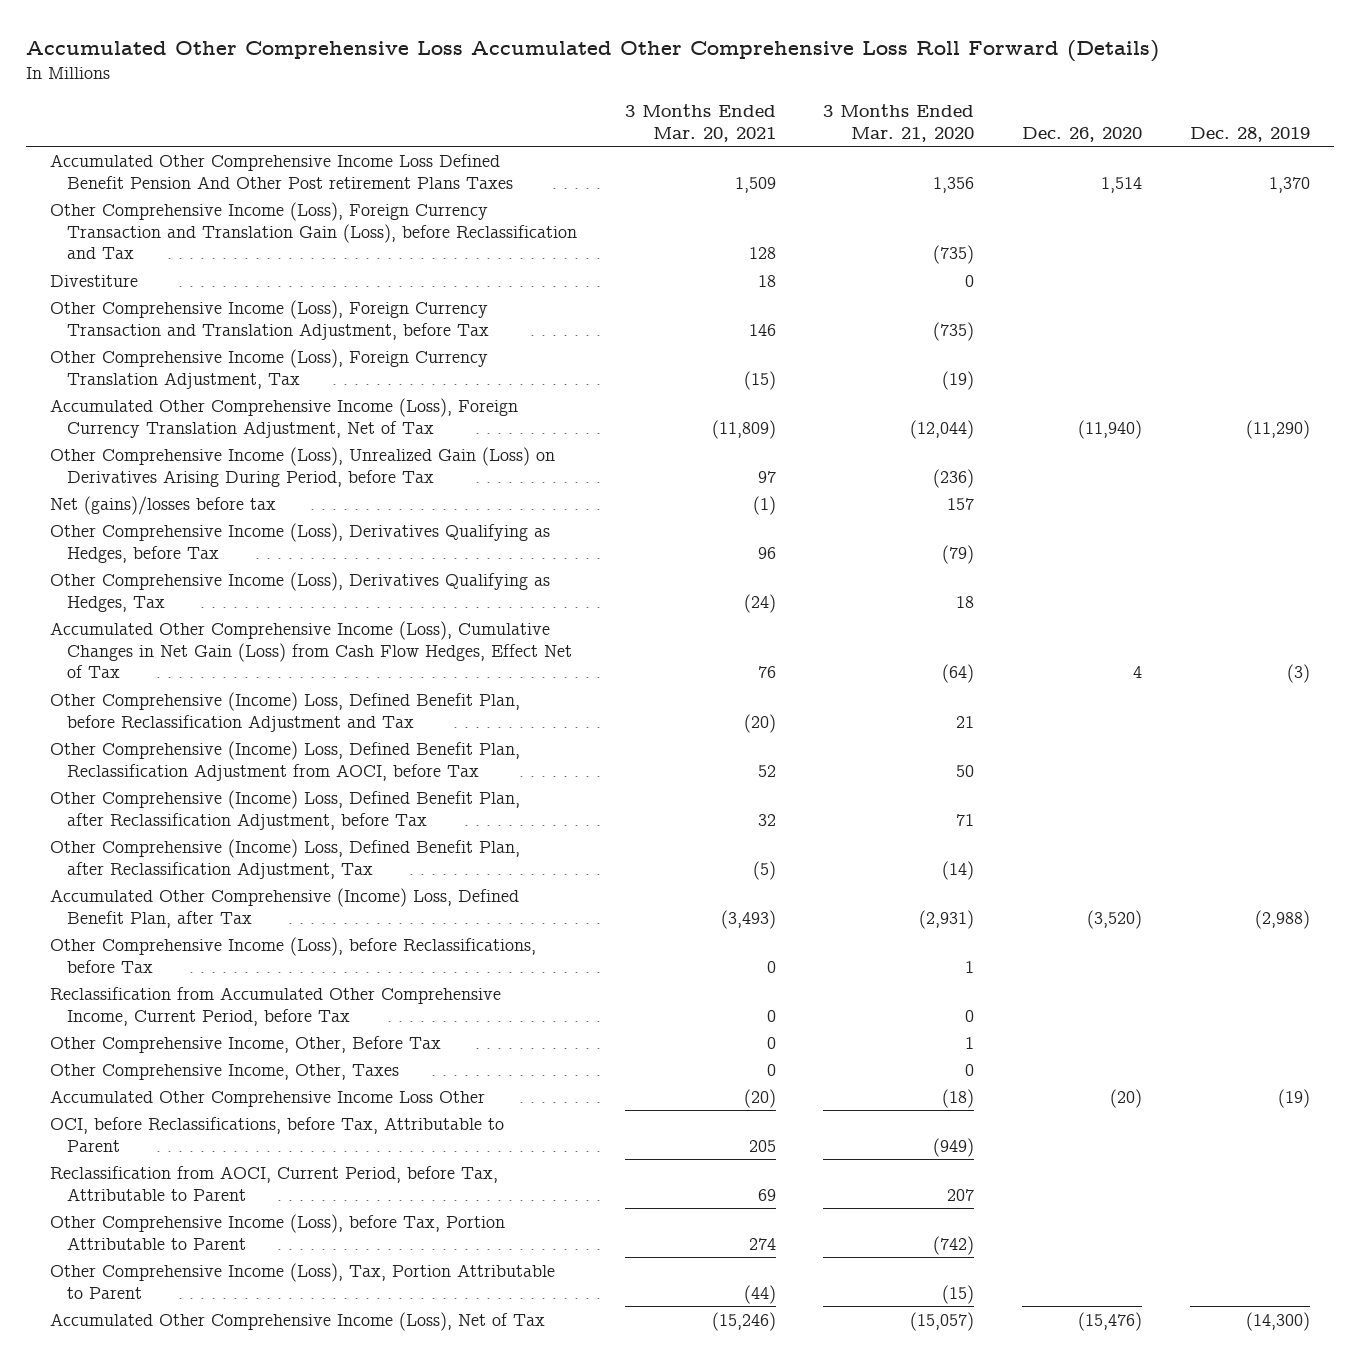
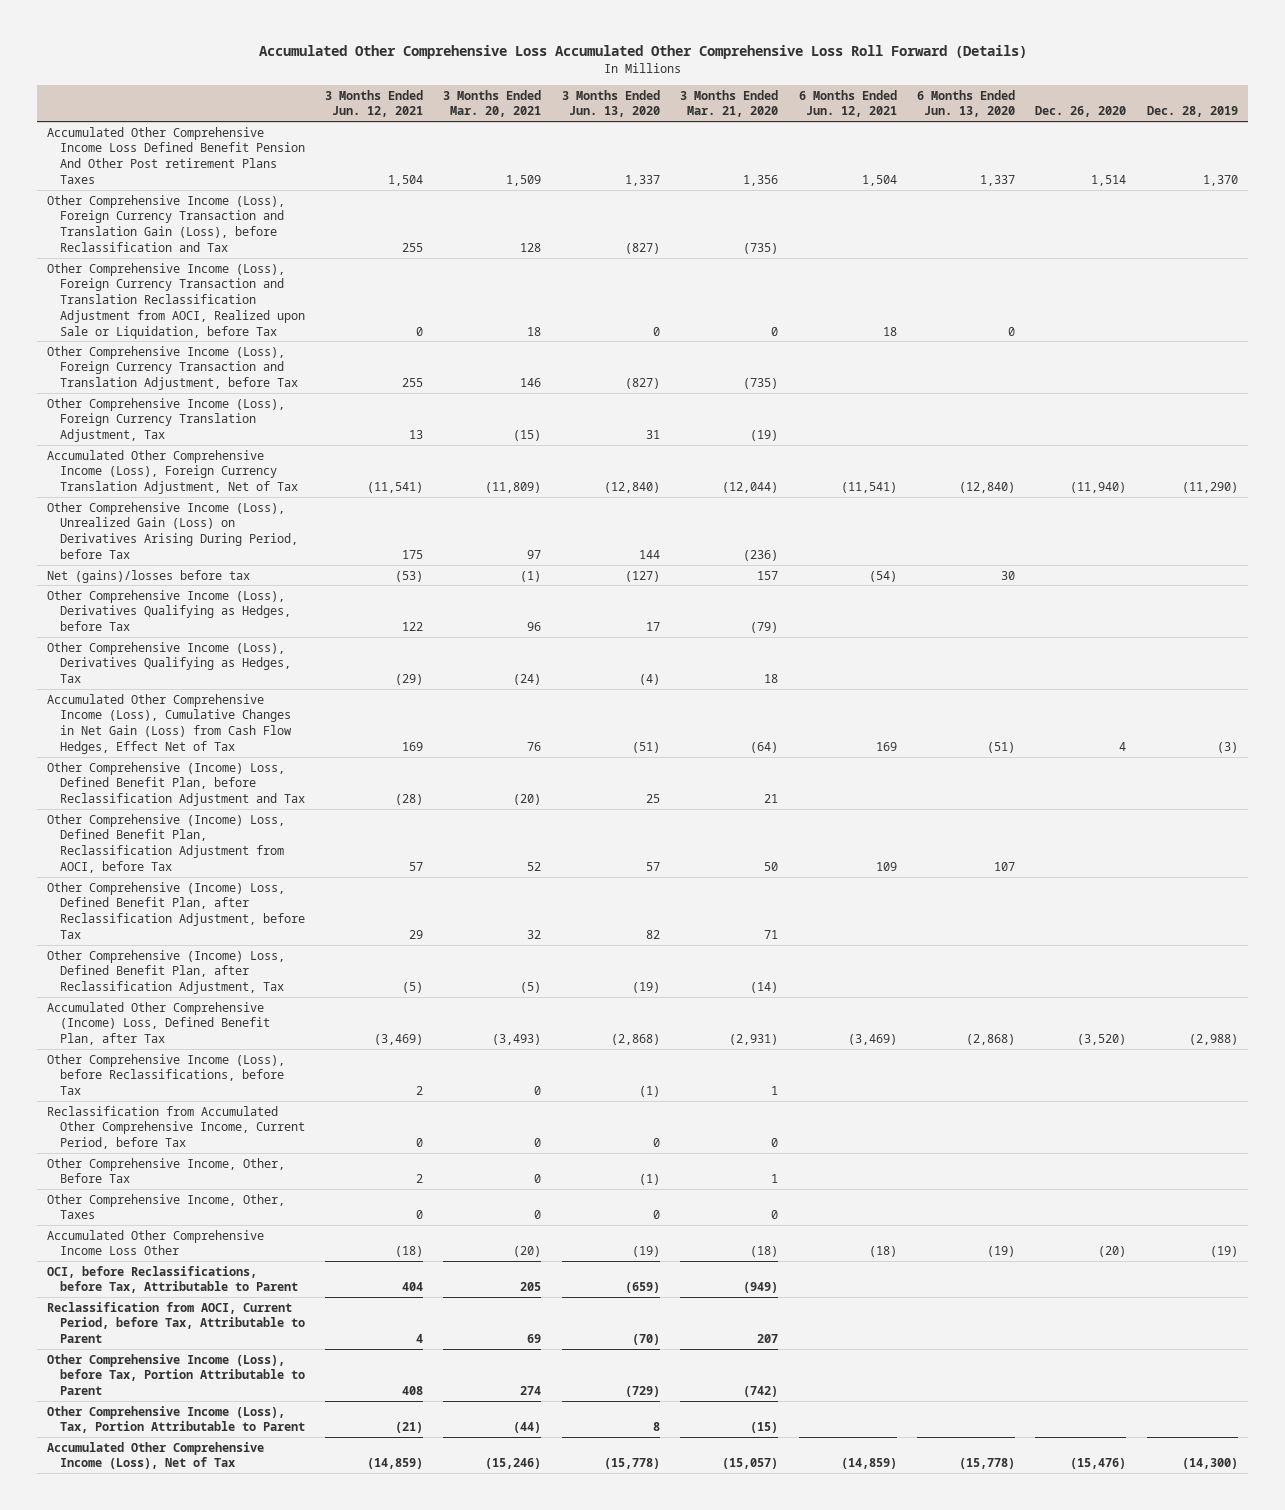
- | 3 Months Ended Mar. 20, 2021 | 3 Months Ended Mar. 21, 2020 | Dec. 26, 2020 | Dec. 28, 2019
+ | 3 Months Ended Jun. 12, 2021 | 3 Months Ended Mar. 20, 2021 | 3 Months Ended Jun. 13, 2020 | 3 Months Ended Mar. 21, 2020 | 6 Months Ended Jun. 12, 2021 | 6 Months Ended Jun. 13, 2020 | Dec. 26, 2020 | Dec. 28, 2019
- Divestiture | 18 | 0 | |
+ Other Comprehensive Income (Loss), Foreign Currency Transaction and Translation Reclassification Adjustment from AOCI, Realized upon Sale or Liquidation, before Tax | 0 | 18 | 0 | 0 | 18 | 0 | |

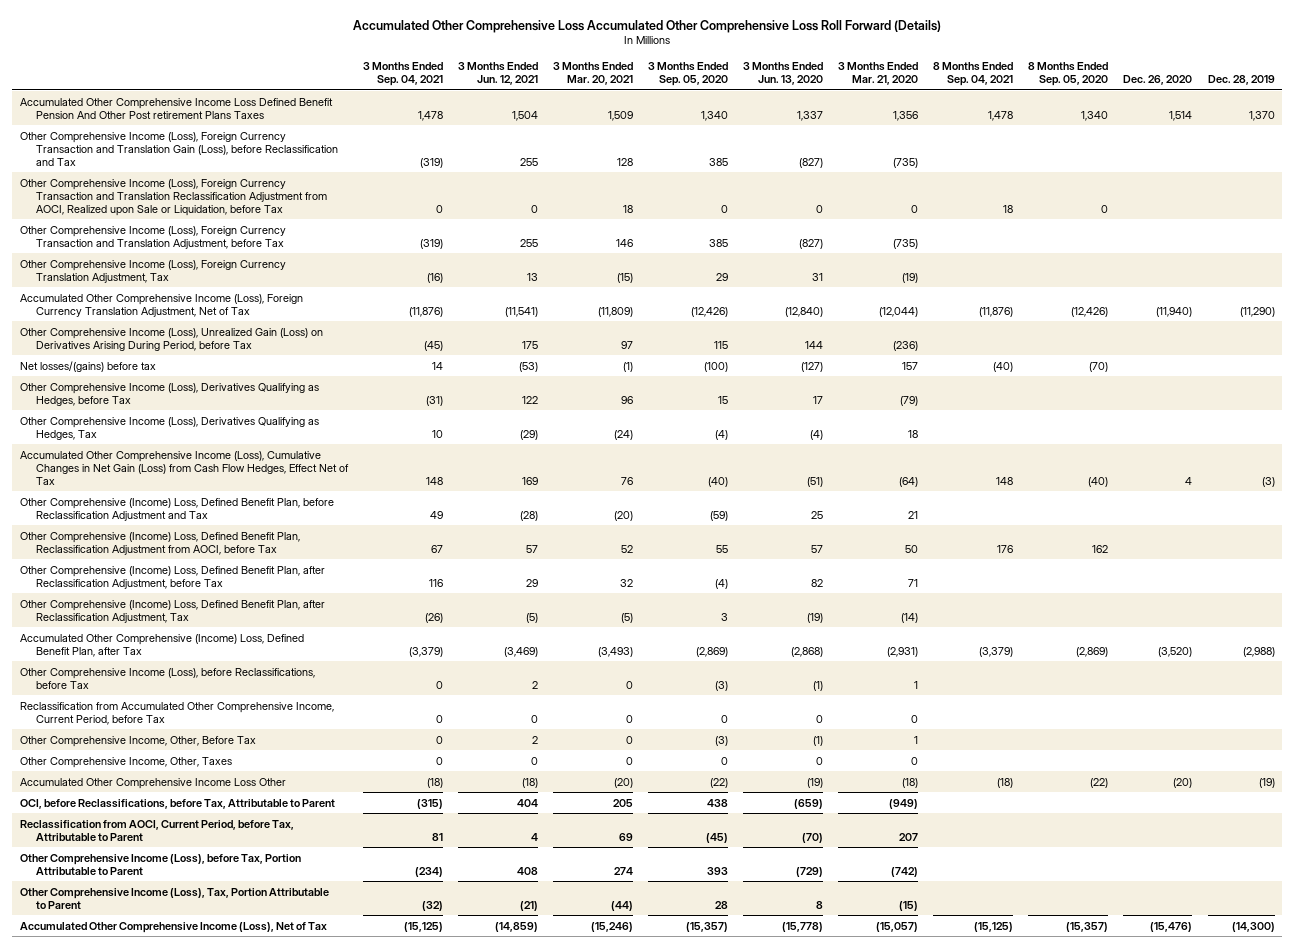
- | 3 Months Ended Jun. 12, 2021 | 3 Months Ended Mar. 20, 2021 | 3 Months Ended Jun. 13, 2020 | 3 Months Ended Mar. 21, 2020 | 6 Months Ended Jun. 12, 2021 | 6 Months Ended Jun. 13, 2020 | Dec. 26, 2020 | Dec. 28, 2019
+ | 3 Months Ended Sep. 04, 2021 | 3 Months Ended Jun. 12, 2021 | 3 Months Ended Mar. 20, 2021 | 3 Months Ended Sep. 05, 2020 | 3 Months Ended Jun. 13, 2020 | 3 Months Ended Mar. 21, 2020 | 8 Months Ended Sep. 04, 2021 | 8 Months Ended Sep. 05, 2020 | Dec. 26, 2020 | Dec. 28, 2019
- Net (gains)/losses before tax | (53) | (1) | (127) | 157 | (54) | 30 | |
+ Net losses/(gains) before tax | 14 | (53) | (1) | (100) | (127) | 157 | (40) | (70) | |

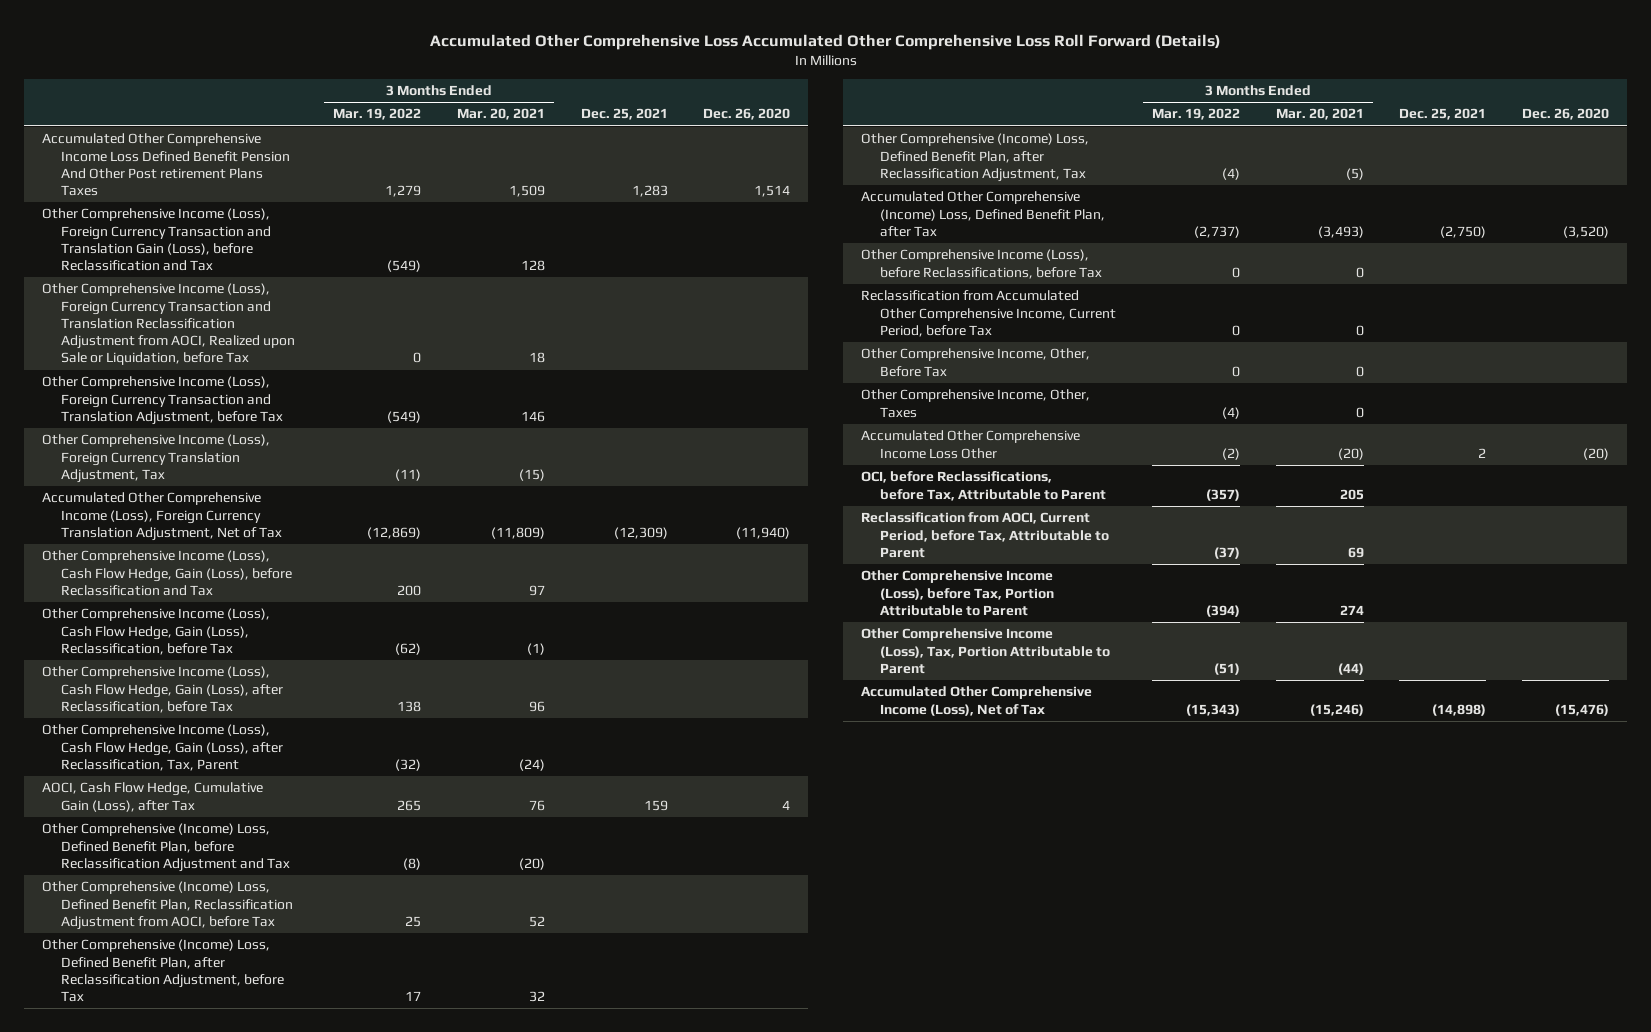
- | 3 Months Ended Sep. 04, 2021 | 3 Months Ended Jun. 12, 2021 | 3 Months Ended Mar. 20, 2021 | 3 Months Ended Sep. 05, 2020 | 3 Months Ended Jun. 13, 2020 | 3 Months Ended Mar. 21, 2020 | 8 Months Ended Sep. 04, 2021 | 8 Months Ended Sep. 05, 2020 | Dec. 26, 2020 | Dec. 28, 2019
+ | 3 Months Ended Mar. 19, 2022 | 3 Months Ended Mar. 20, 2021 | Dec. 25, 2021 | Dec. 26, 2020
- Other Comprehensive Income (Loss), Unrealized Gain (Loss) on Derivatives Arising During Period, before Tax | (45) | 175 | 97 | 115 | 144 | (236) | | | |
- Net losses/(gains) before tax | 14 | (53) | (1) | (100) | (127) | 157 | (40) | (70) | |
- Other Comprehensive Income (Loss), Derivatives Qualifying as Hedges, before Tax | (31) | 122 | 96 | 15 | 17 | (79) | | | |
- Other Comprehensive Income (Loss), Derivatives Qualifying as Hedges, Tax | 10 | (29) | (24) | (4) | (4) | 18 | | | |
- Accumulated Other Comprehensive Income (Loss), Cumulative Changes in Net Gain (Loss) from Cash Flow Hedges, Effect Net of Tax | 148 | 169 | 76 | (40) | (51) | (64) | 148 | (40) | 4 | (3)
+ Other Comprehensive Income (Loss), Cash Flow Hedge, Gain (Loss), before Reclassification and Tax | 200 | 97 | |
+ Other Comprehensive Income (Loss), Cash Flow Hedge, Gain (Loss), Reclassification, before Tax | (62) | (1) | |
+ Other Comprehensive Income (Loss), Cash Flow Hedge, Gain (Loss), after Reclassification, before Tax | 138 | 96 | |
+ Other Comprehensive Income (Loss), Cash Flow Hedge, Gain (Loss), after Reclassification, Tax, Parent | (32) | (24) | |
+ AOCI, Cash Flow Hedge, Cumulative Gain (Loss), after Tax | 265 | 76 | 159 | 4

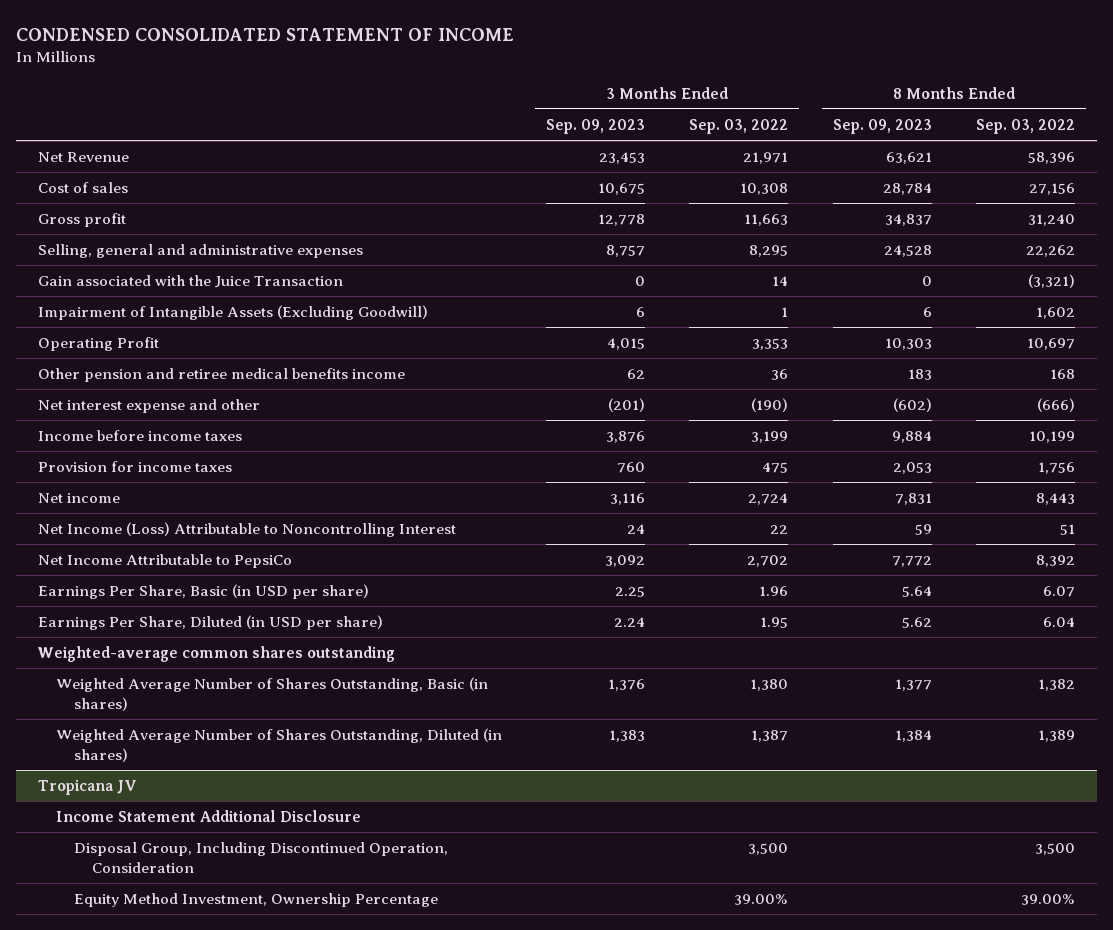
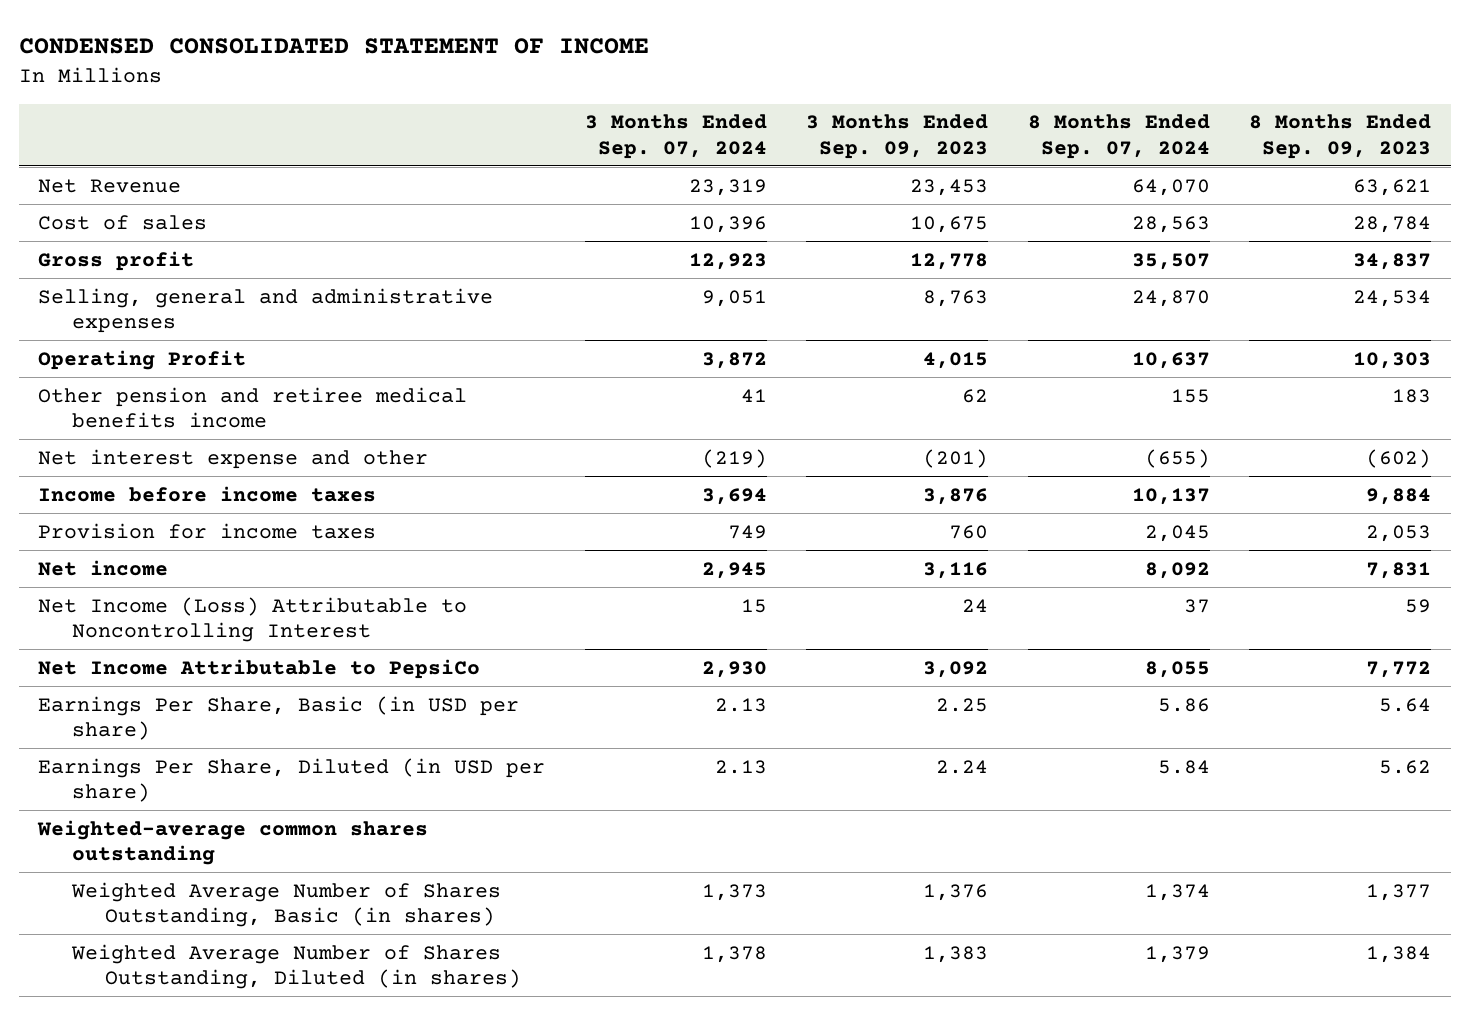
- | 3 Months Ended Sep. 09, 2023 | 3 Months Ended Sep. 03, 2022 | 8 Months Ended Sep. 09, 2023 | 8 Months Ended Sep. 03, 2022
+ | 3 Months Ended Sep. 07, 2024 | 3 Months Ended Sep. 09, 2023 | 8 Months Ended Sep. 07, 2024 | 8 Months Ended Sep. 09, 2023
- Selling, general and administrative expenses | 8,757 | 8,295 | 24,528 | 22,262
- Gain associated with the Juice Transaction | 0 | 14 | 0 | (3,321)
- Impairment of Intangible Assets (Excluding Goodwill) | 6 | 1 | 6 | 1,602
+ Selling, general and administrative expenses | 9,051 | 8,763 | 24,870 | 24,534
- Tropicana JV
- Income Statement Additional Disclosure
- Disposal Group, Including Discontinued Operation, Consideration | | 3,500 | | 3,500
- Equity Method Investment, Ownership Percentage | | 39.00% | | 39.00%

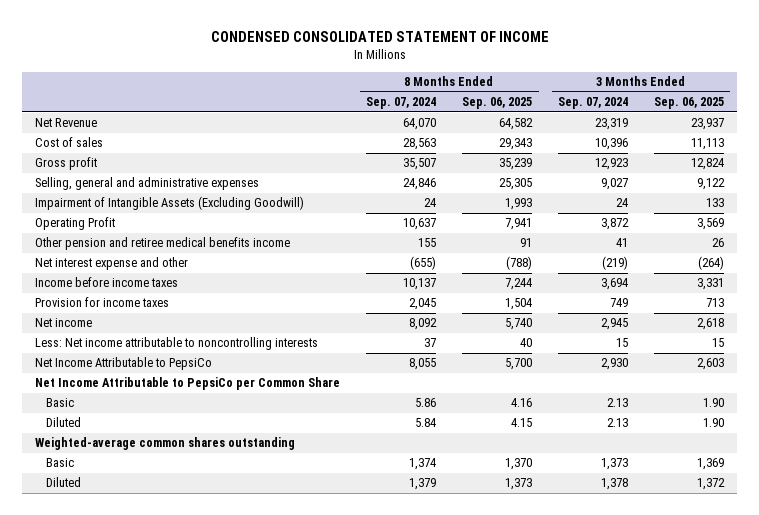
- | 3 Months Ended Sep. 07, 2024 | 3 Months Ended Sep. 09, 2023 | 8 Months Ended Sep. 07, 2024 | 8 Months Ended Sep. 09, 2023
+ | 8 Months Ended Sep. 07, 2024 | 8 Months Ended Sep. 06, 2025 | 3 Months Ended Sep. 07, 2024 | 3 Months Ended Sep. 06, 2025
- Selling, general and administrative expenses | 9,051 | 8,763 | 24,870 | 24,534
+ Selling, general and administrative expenses | 24,846 | 25,305 | 9,027 | 9,122
+ Impairment of Intangible Assets (Excluding Goodwill) | 24 | 1,993 | 24 | 133
- Net Income (Loss) Attributable to Noncontrolling Interest | 15 | 24 | 37 | 59
+ Less: Net income attributable to noncontrolling interests | 37 | 40 | 15 | 15
- Earnings Per Share, Basic (in USD per share) | 2.13 | 2.25 | 5.86 | 5.64
- Earnings Per Share, Diluted (in USD per share) | 2.13 | 2.24 | 5.84 | 5.62
+ Net Income Attributable to PepsiCo per Common Share
+ Basic | 5.86 | 4.16 | 2.13 | 1.90
+ Diluted | 5.84 | 4.15 | 2.13 | 1.90
- Weighted Average Number of Shares Outstanding, Basic (in shares) | 1,373 | 1,376 | 1,374 | 1,377
- Weighted Average Number of Shares Outstanding, Diluted (in shares) | 1,378 | 1,383 | 1,379 | 1,384
+ Basic | 1,374 | 1,370 | 1,373 | 1,369
+ Diluted | 1,379 | 1,373 | 1,378 | 1,372

